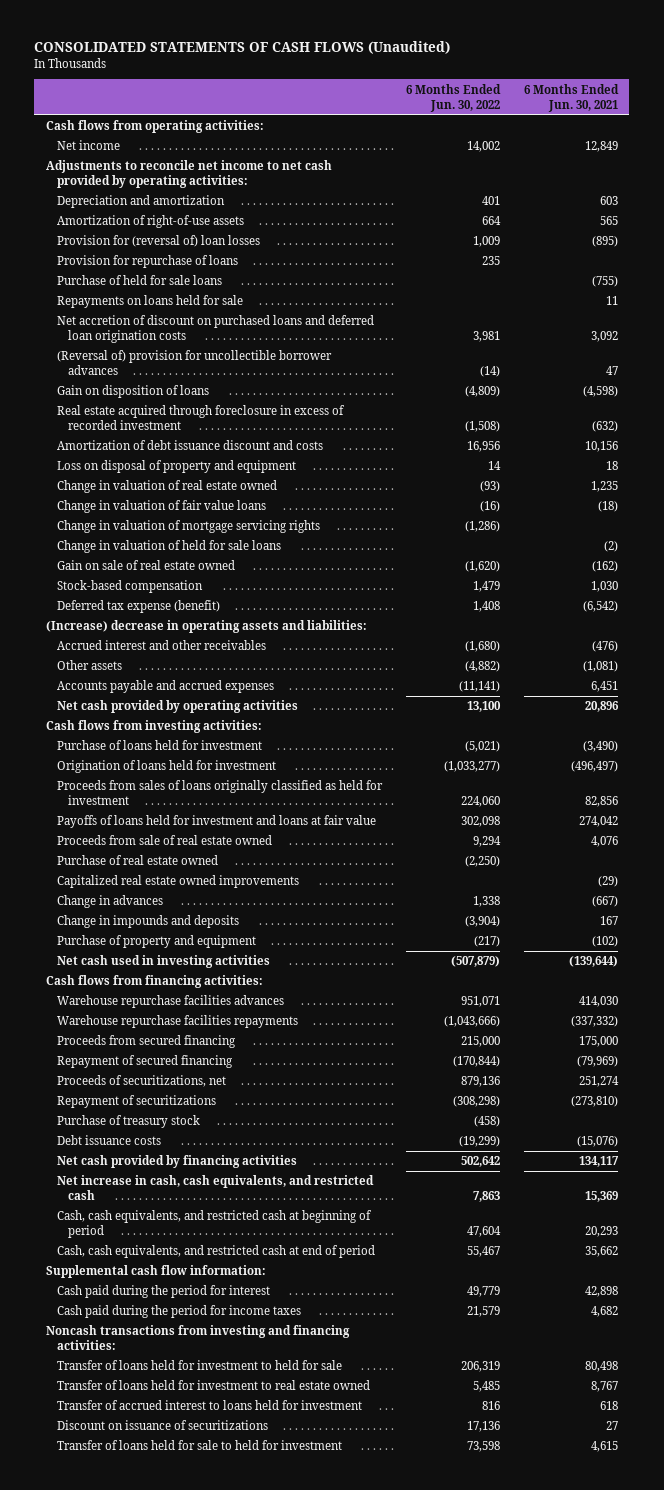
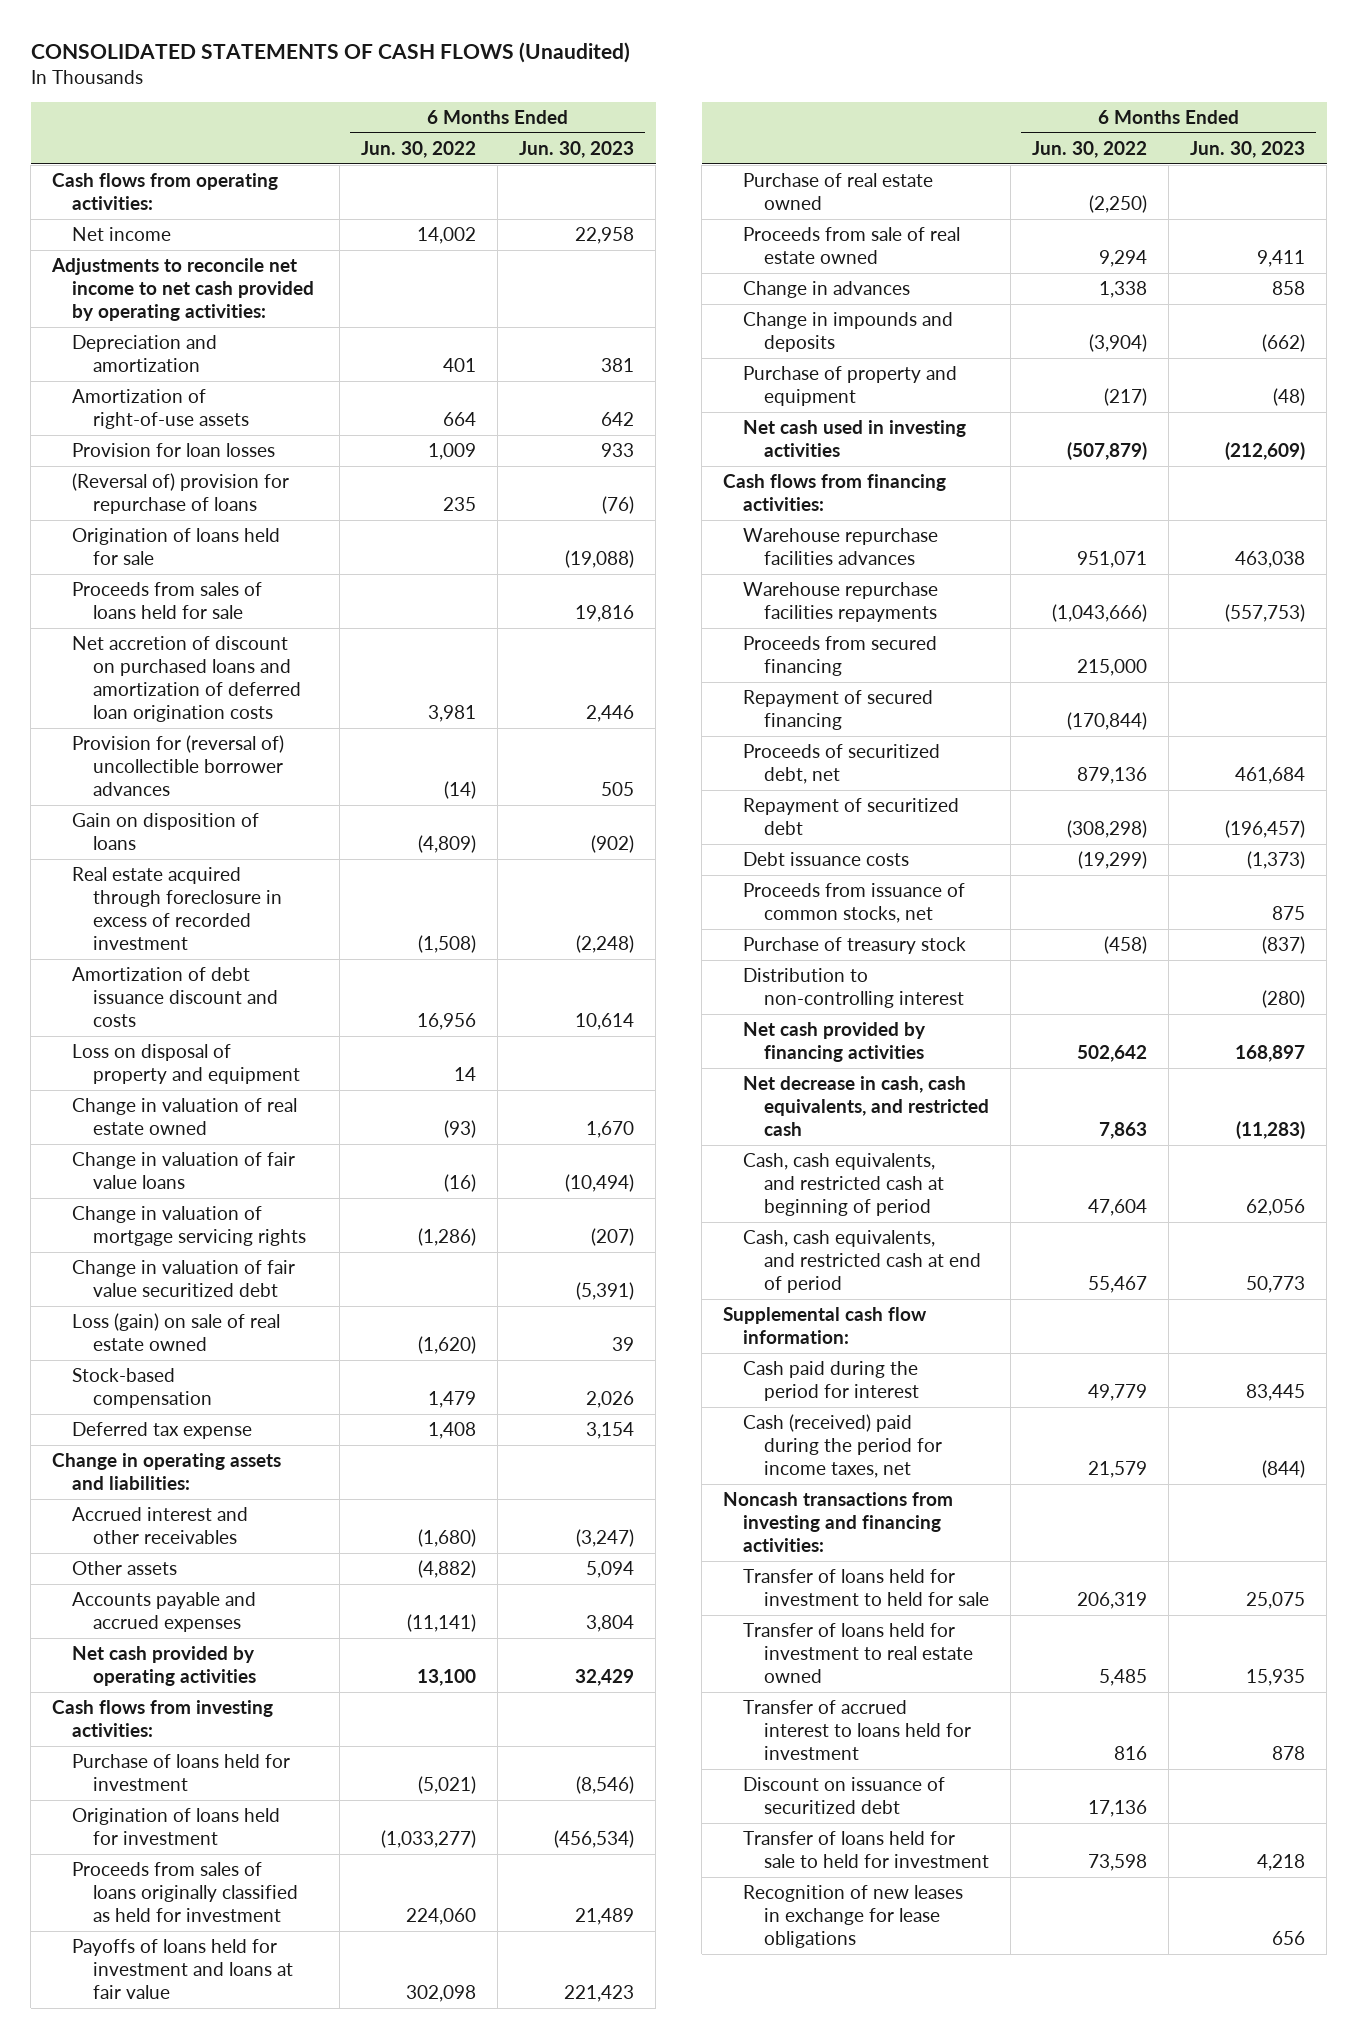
- | 6 Months Ended Jun. 30, 2022 | 6 Months Ended Jun. 30, 2021
+ | 6 Months Ended Jun. 30, 2022 | 6 Months Ended Jun. 30, 2023
- Provision for (reversal of) loan losses | 1,009 | (895)
- Provision for repurchase of loans | 235 |
- Purchase of held for sale loans | | (755)
- Repayments on loans held for sale | | 11
- Net accretion of discount on purchased loans and deferred loan origination costs | 3,981 | 3,092
- (Reversal of) provision for uncollectible borrower advances | (14) | 47
+ Provision for loan losses | 1,009 | 933
+ (Reversal of) provision for repurchase of loans | 235 | (76)
+ Origination of loans held for sale | | (19,088)
+ Proceeds from sales of loans held for sale | | 19,816
+ Net accretion of discount on purchased loans and amortization of deferred loan origination costs | 3,981 | 2,446
+ Provision for (reversal of) uncollectible borrower advances | (14) | 505
- Change in valuation of held for sale loans | | (2)
- Gain on sale of real estate owned | (1,620) | (162)
+ Change in valuation of fair value securitized debt | | (5,391)
+ Loss (gain) on sale of real estate owned | (1,620) | 39
- Deferred tax expense (benefit) | 1,408 | (6,542)
- (Increase) decrease in operating assets and liabilities:
+ Deferred tax expense | 1,408 | 3,154
+ Change in operating assets and liabilities:
- Capitalized real estate owned improvements | | (29)
moved down: Proceeds from sale of real estate owned | 9,294 | 9,411
- Proceeds of securitizations, net | 879,136 | 251,274
- Repayment of securitizations | (308,298) | (273,810)
+ Proceeds of securitized debt, net | 879,136 | 461,684
+ Repayment of securitized debt | (308,298) | (196,457)
+ Proceeds from issuance of common stocks, net | | 875
moved down: Purchase of treasury stock | (458) | (837)
+ Distribution to non-controlling interest | | (280)
- Net increase in cash, cash equivalents, and restricted cash | 7,863 | 15,369
+ Net decrease in cash, cash equivalents, and restricted cash | 7,863 | (11,283)
- Cash paid during the period for income taxes | 21,579 | 4,682
+ Cash (received) paid during the period for income taxes, net | 21,579 | (844)
- Discount on issuance of securitizations | 17,136 | 27
+ Discount on issuance of securitized debt | 17,136 |
+ Recognition of new leases in exchange for lease obligations | | 656

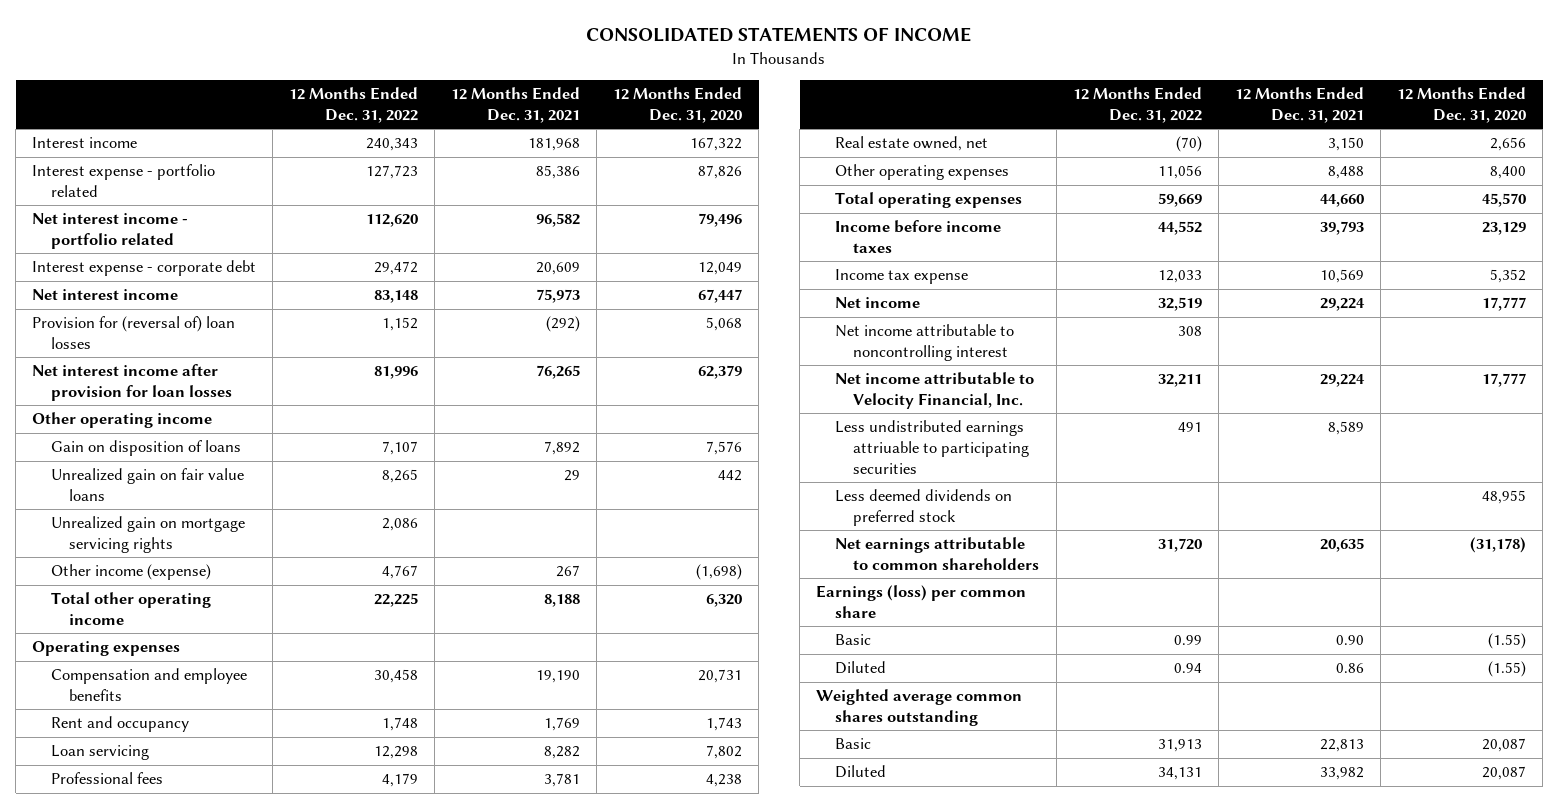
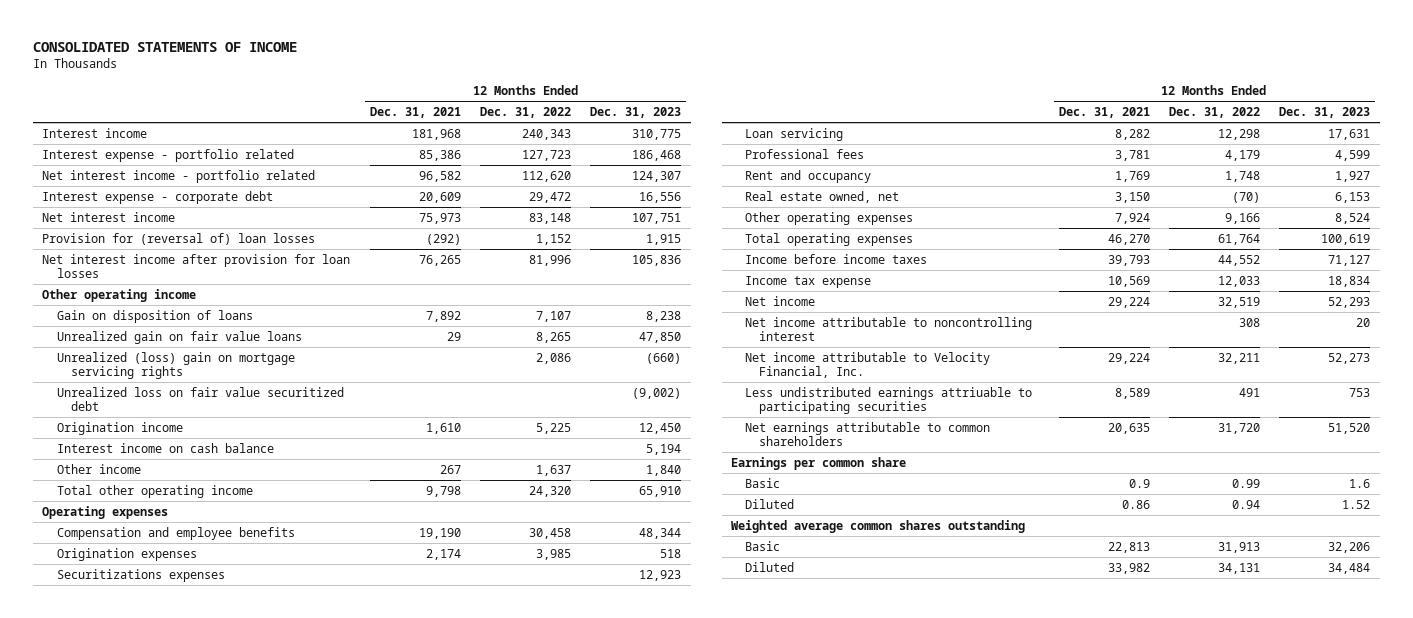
- | 12 Months Ended Dec. 31, 2022 | 12 Months Ended Dec. 31, 2021 | 12 Months Ended Dec. 31, 2020
+ | 12 Months Ended Dec. 31, 2021 | 12 Months Ended Dec. 31, 2022 | 12 Months Ended Dec. 31, 2023
- Unrealized gain on mortgage servicing rights | 2,086 | |
- Other income (expense) | 4,767 | 267 | (1,698)
- Total other operating income | 22,225 | 8,188 | 6,320
+ Unrealized (loss) gain on mortgage servicing rights | | 2,086 | (660)
+ Unrealized loss on fair value securitized debt | | | (9,002)
+ Origination income | 1,610 | 5,225 | 12,450
+ Interest income on cash balance | | | 5,194
+ Other income | 267 | 1,637 | 1,840
+ Total other operating income | 9,798 | 24,320 | 65,910
+ Origination expenses | 2,174 | 3,985 | 518
+ Securitizations expenses | | | 12,923
moved down: Rent and occupancy | 1,769 | 1,748 | 1,927
- Other operating expenses | 11,056 | 8,488 | 8,400
- Total operating expenses | 59,669 | 44,660 | 45,570
+ Other operating expenses | 7,924 | 9,166 | 8,524
+ Total operating expenses | 46,270 | 61,764 | 100,619
- Less deemed dividends on preferred stock | | | 48,955
- Earnings (loss) per common share
- Basic | 0.99 | 0.90 | (1.55)
+ Earnings per common share
+ Basic | 0.9 | 0.99 | 1.6

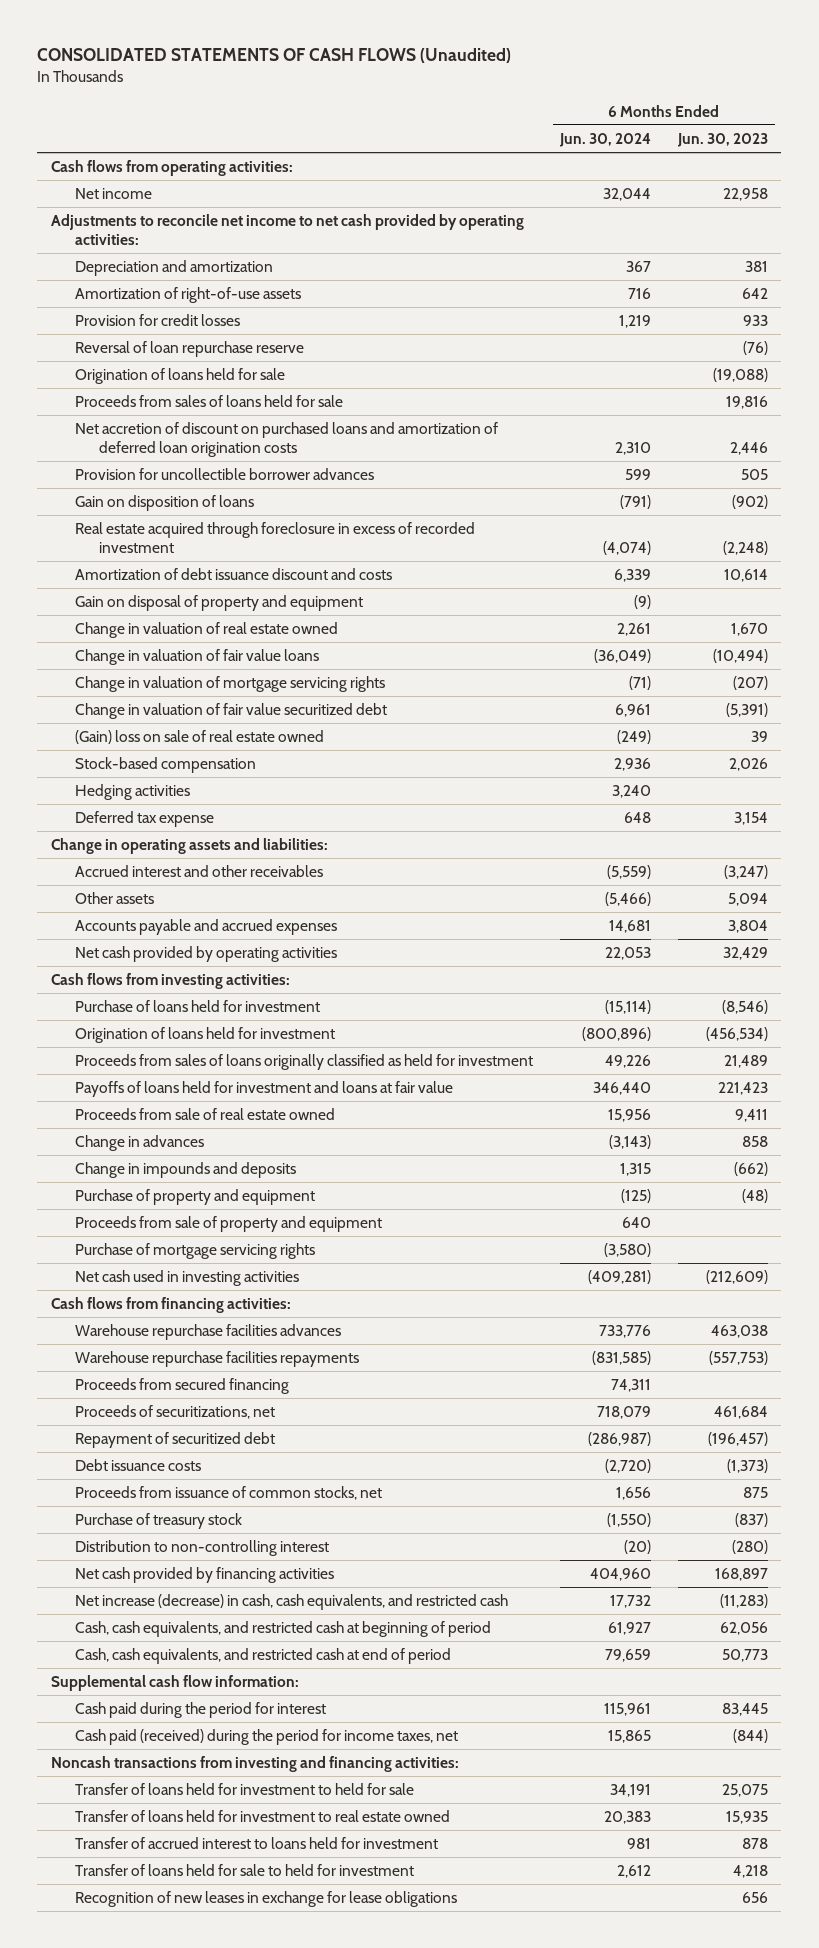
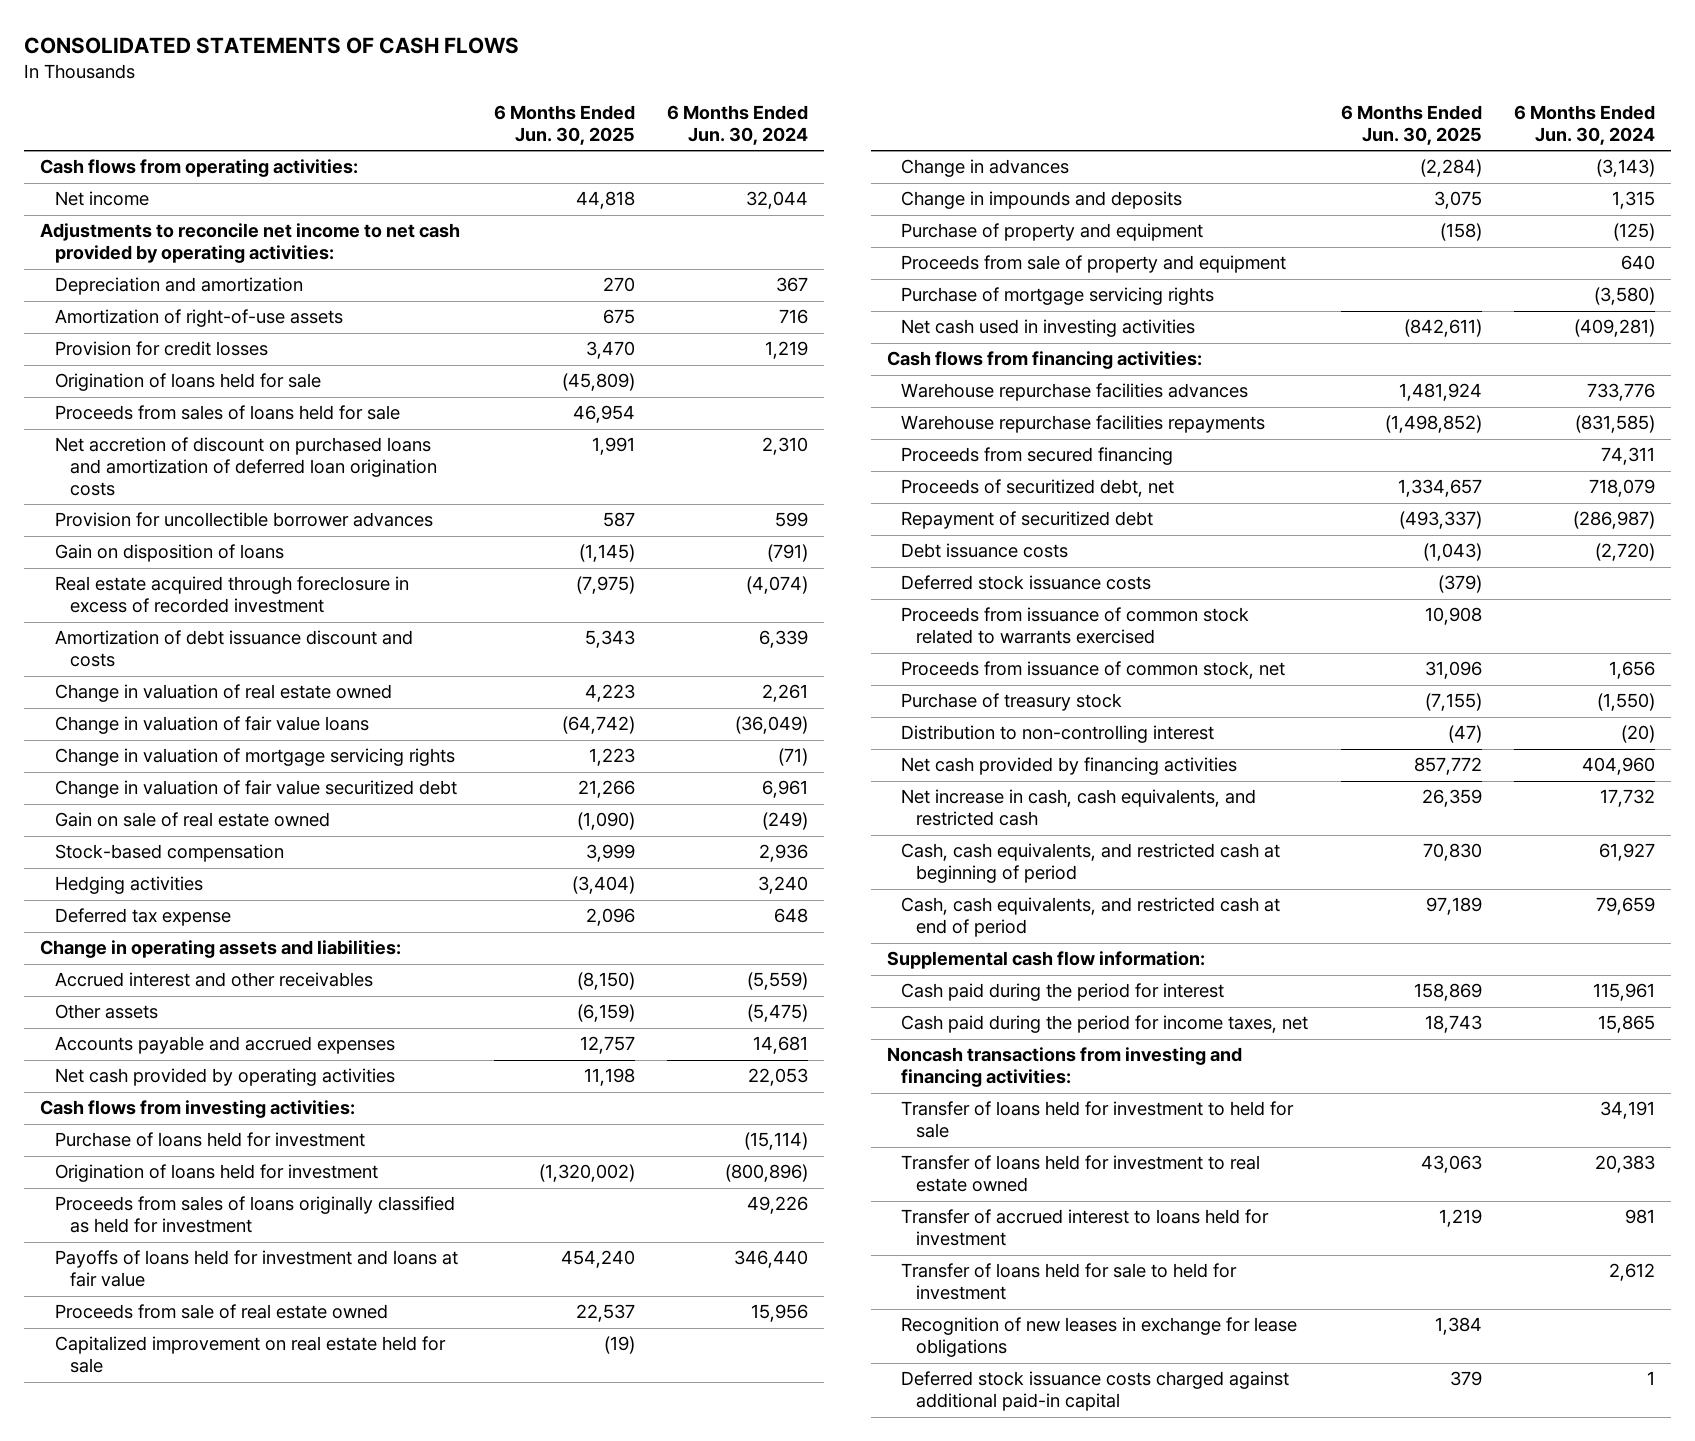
- CONSOLIDATED STATEMENTS OF CASH FLOWS (Unaudited)
+ CONSOLIDATED STATEMENTS OF CASH FLOWS
- | 6 Months Ended Jun. 30, 2024 | 6 Months Ended Jun. 30, 2023
+ | 6 Months Ended Jun. 30, 2025 | 6 Months Ended Jun. 30, 2024
- Reversal of loan repurchase reserve | | (76)
- Gain on disposal of property and equipment | (9) |
- (Gain) loss on sale of real estate owned | (249) | 39
+ Gain on sale of real estate owned | (1,090) | (249)
- Other assets | (5,466) | 5,094
+ Other assets | (6,159) | (5,475)
+ Capitalized improvement on real estate held for sale | (19) |
- Proceeds of securitizations, net | 718,079 | 461,684
+ Proceeds of securitized debt, net | 1,334,657 | 718,079
- Proceeds from issuance of common stocks, net | 1,656 | 875
+ Deferred stock issuance costs | (379) |
+ Proceeds from issuance of common stock related to warrants exercised | 10,908 |
+ Proceeds from issuance of common stock, net | 31,096 | 1,656
- Net increase (decrease) in cash, cash equivalents, and restricted cash | 17,732 | (11,283)
+ Net increase in cash, cash equivalents, and restricted cash | 26,359 | 17,732
- Cash paid (received) during the period for income taxes, net | 15,865 | (844)
+ Cash paid during the period for income taxes, net | 18,743 | 15,865
+ Deferred stock issuance costs charged against additional paid-in capital | 379 | 1

